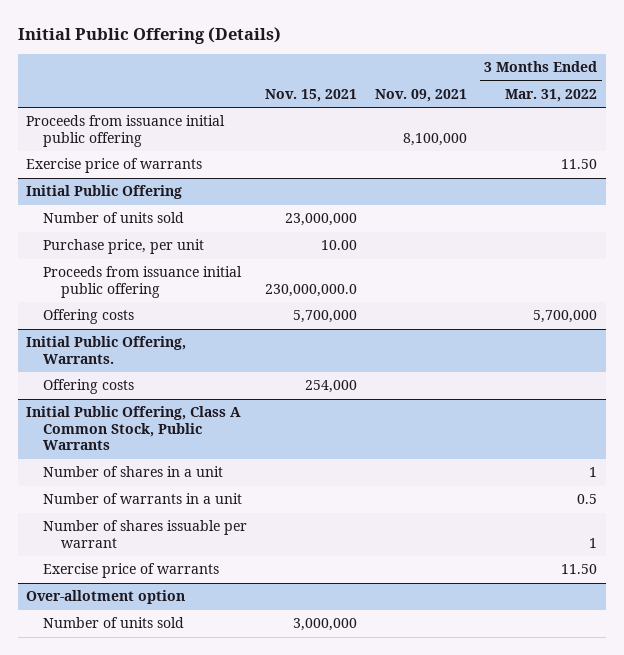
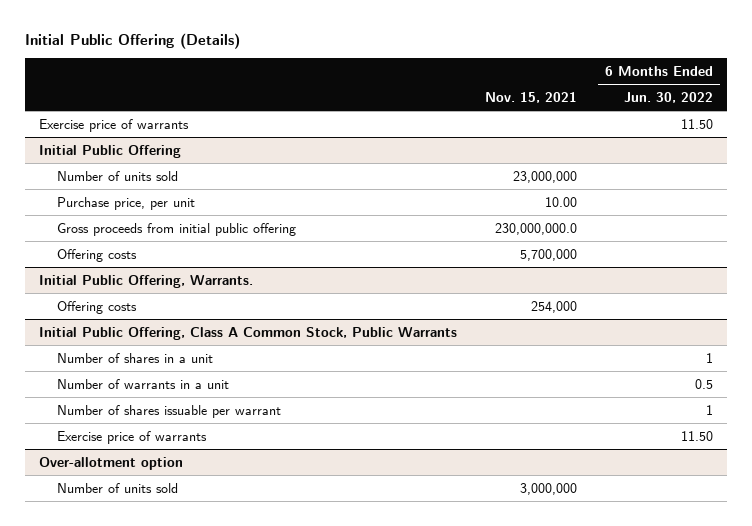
- | Nov. 15, 2021 | Nov. 09, 2021 | 3 Months Ended Mar. 31, 2022
+ | Nov. 15, 2021 | 6 Months Ended Jun. 30, 2022
- Proceeds from issuance initial public offering | | 8,100,000 |
@ Initial Public Offering
- Proceeds from issuance initial public offering | 230,000,000.0 | |
+ Gross proceeds from initial public offering | 230,000,000.0 |

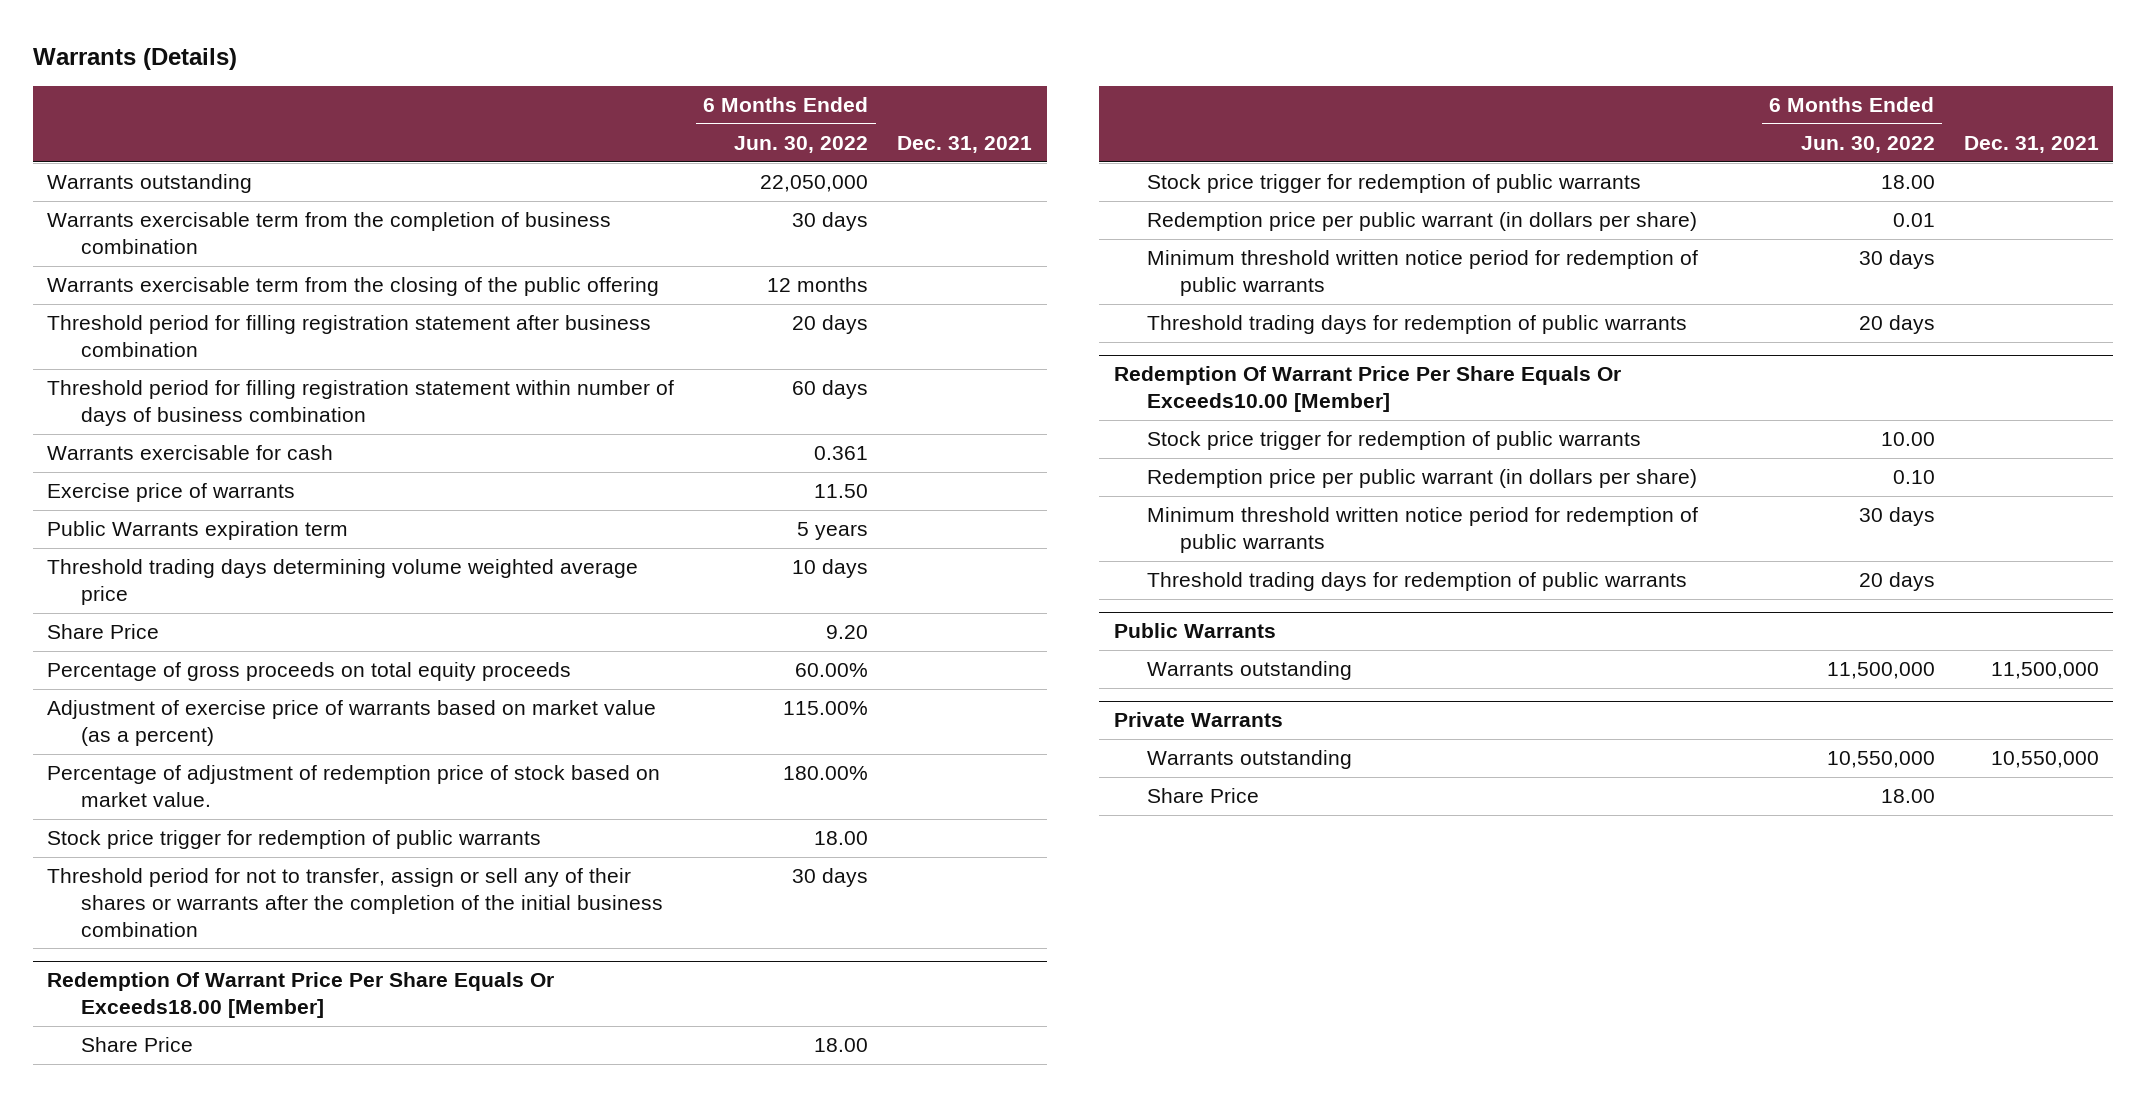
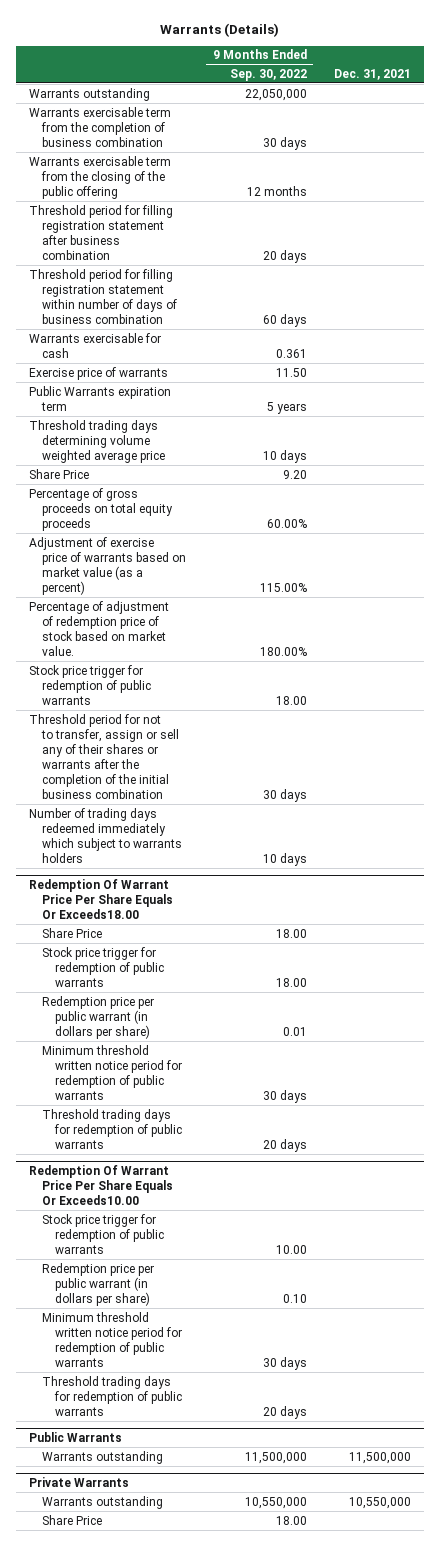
- | 6 Months Ended Jun. 30, 2022 | Dec. 31, 2021
+ | 9 Months Ended Sep. 30, 2022 | Dec. 31, 2021
- Redemption Of Warrant Price Per Share Equals Or Exceeds18.00 [Member]
+ Number of trading days redeemed immediately which subject to warrants holders | 10 days |
+ Redemption Of Warrant Price Per Share Equals Or Exceeds18.00
- Redemption Of Warrant Price Per Share Equals Or Exceeds10.00 [Member]
+ Redemption Of Warrant Price Per Share Equals Or Exceeds10.00

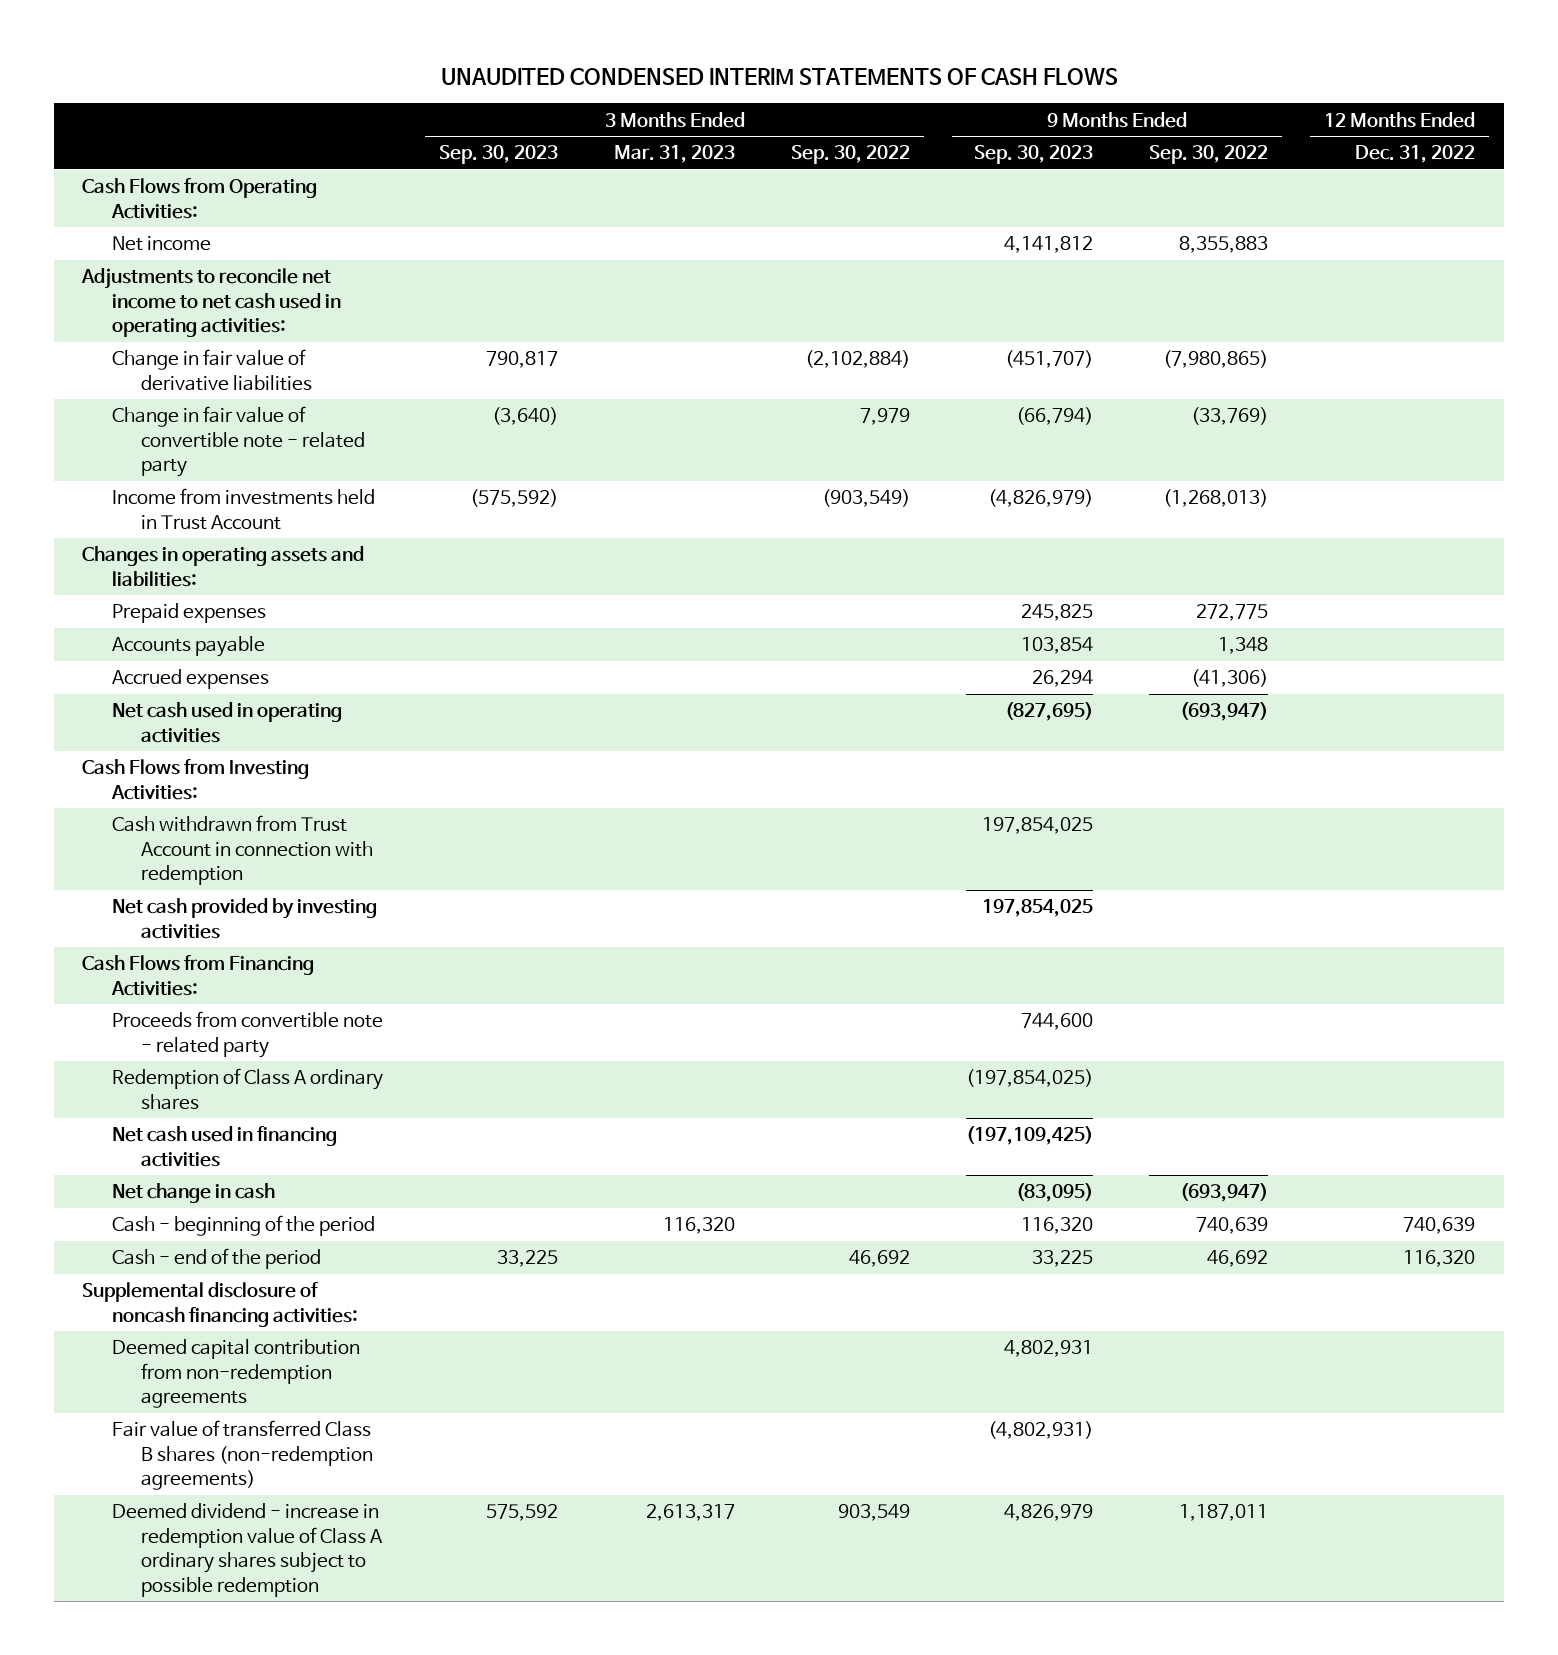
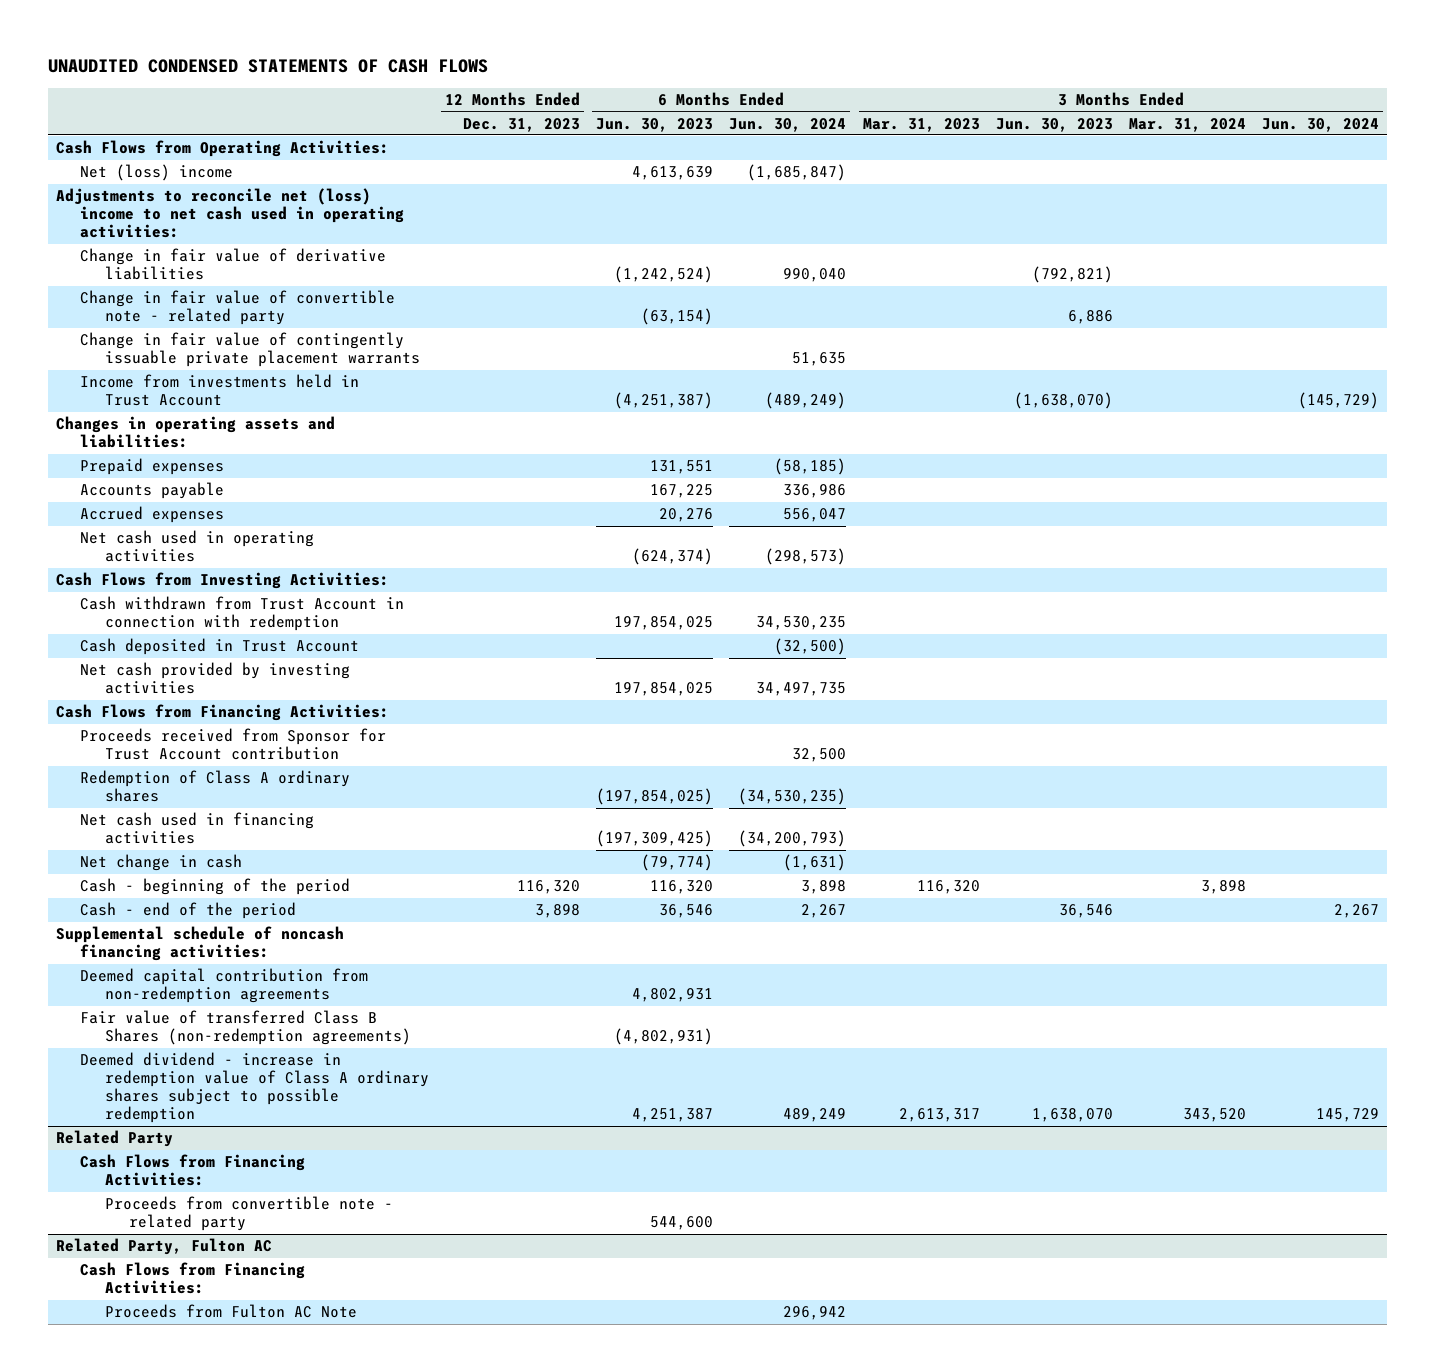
- UNAUDITED CONDENSED INTERIM STATEMENTS OF CASH FLOWS
+ UNAUDITED CONDENSED STATEMENTS OF CASH FLOWS
- | 3 Months Ended Sep. 30, 2023 | 3 Months Ended Mar. 31, 2023 | 3 Months Ended Sep. 30, 2022 | 9 Months Ended Sep. 30, 2023 | 9 Months Ended Sep. 30, 2022 | 12 Months Ended Dec. 31, 2022
+ | 12 Months Ended Dec. 31, 2023 | 6 Months Ended Jun. 30, 2023 | 6 Months Ended Jun. 30, 2024 | 3 Months Ended Mar. 31, 2023 | 3 Months Ended Jun. 30, 2023 | 3 Months Ended Mar. 31, 2024 | 3 Months Ended Jun. 30, 2024
- Net income | | | | 4,141,812 | 8,355,883 |
- Adjustments to reconcile net income to net cash used in operating activities:
+ Net (loss) income | | 4,613,639 | (1,685,847) | | | |
+ Adjustments to reconcile net (loss) income to net cash used in operating activities:
+ Change in fair value of contingently issuable private placement warrants | | | 51,635 | | | |
+ Cash deposited in Trust Account | | | (32,500) | | | |
- Proceeds from convertible note - related party | | | | 744,600 | |
+ Proceeds received from Sponsor for Trust Account contribution | | | 32,500 | | | |
- Supplemental disclosure of noncash financing activities:
+ Supplemental schedule of noncash financing activities:
- Fair value of transferred Class B shares (non-redemption agreements) | | | | (4,802,931) | |
+ Fair value of transferred Class B Shares (non-redemption agreements) | | (4,802,931) | | | | |
+ Related Party
+ Cash Flows from Financing Activities:
+ Proceeds from convertible note - related party | | 544,600 | | | | |
+ Related Party, Fulton AC
+ Cash Flows from Financing Activities:
+ Proceeds from Fulton AC Note | | | 296,942 | | | |

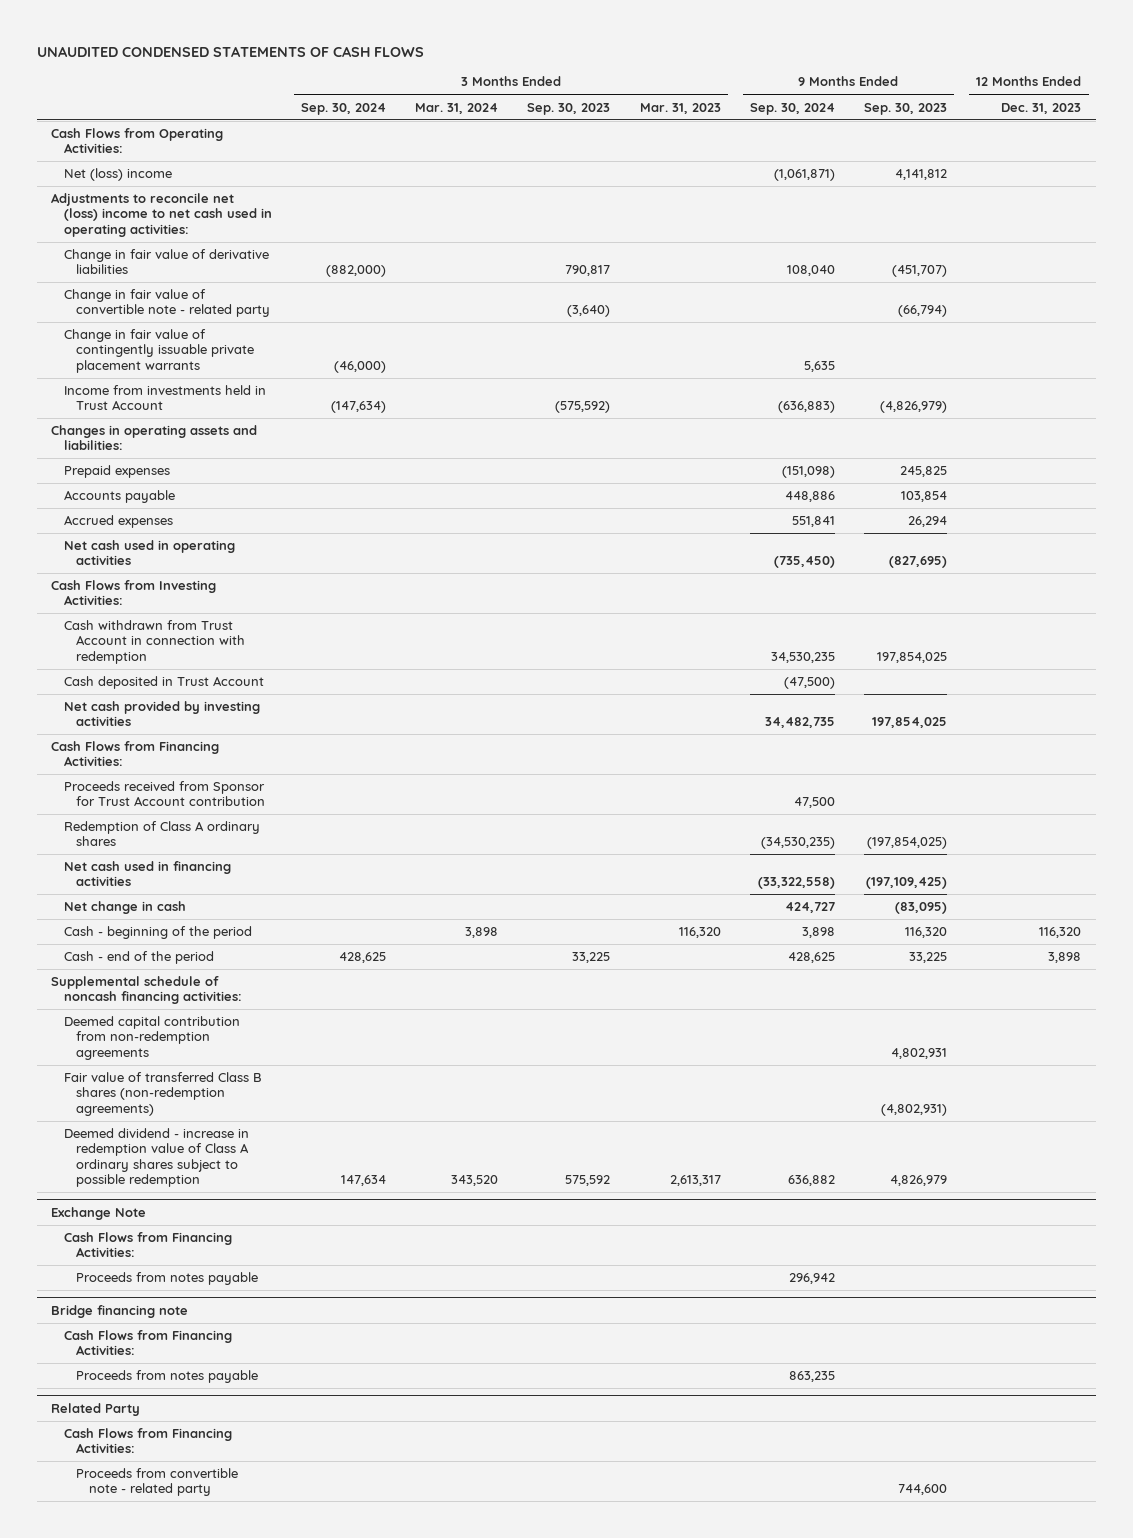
- | 12 Months Ended Dec. 31, 2023 | 6 Months Ended Jun. 30, 2023 | 6 Months Ended Jun. 30, 2024 | 3 Months Ended Mar. 31, 2023 | 3 Months Ended Jun. 30, 2023 | 3 Months Ended Mar. 31, 2024 | 3 Months Ended Jun. 30, 2024
+ | 3 Months Ended Sep. 30, 2024 | 3 Months Ended Mar. 31, 2024 | 3 Months Ended Sep. 30, 2023 | 3 Months Ended Mar. 31, 2023 | 9 Months Ended Sep. 30, 2024 | 9 Months Ended Sep. 30, 2023 | 12 Months Ended Dec. 31, 2023
- Fair value of transferred Class B Shares (non-redemption agreements) | | (4,802,931) | | | | |
+ Fair value of transferred Class B shares (non-redemption agreements) | | | | | | (4,802,931) |
+ Exchange Note
+ Cash Flows from Financing Activities:
+ Proceeds from notes payable | | | | | 296,942 | |
+ Bridge financing note
+ Cash Flows from Financing Activities:
+ Proceeds from notes payable | | | | | 863,235 | |
- Related Party, Fulton AC
- Cash Flows from Financing Activities:
- Proceeds from Fulton AC Note | | | 296,942 | | | |

